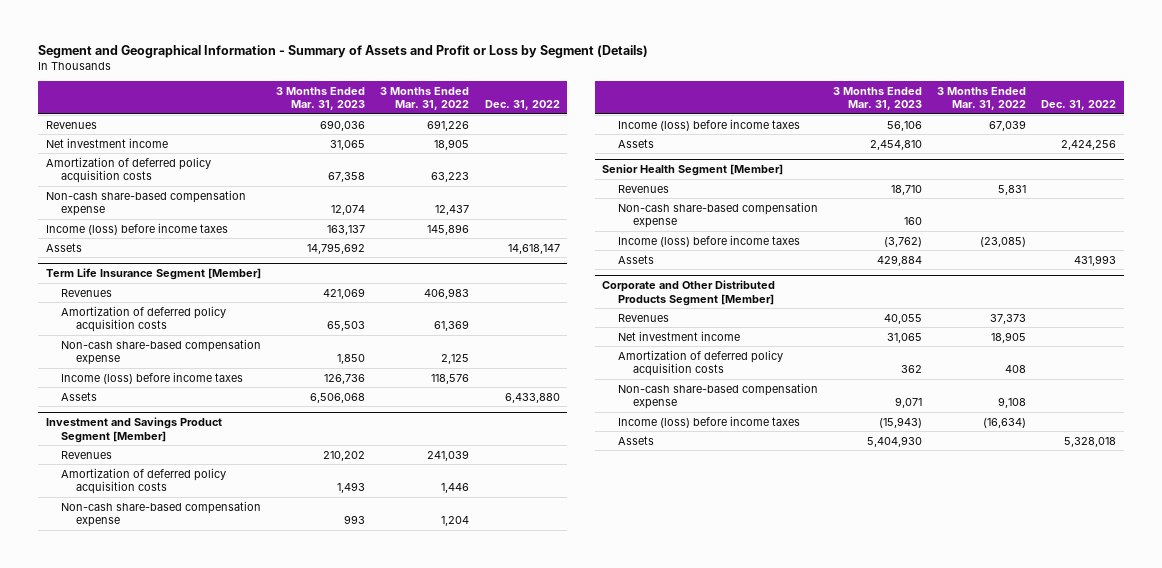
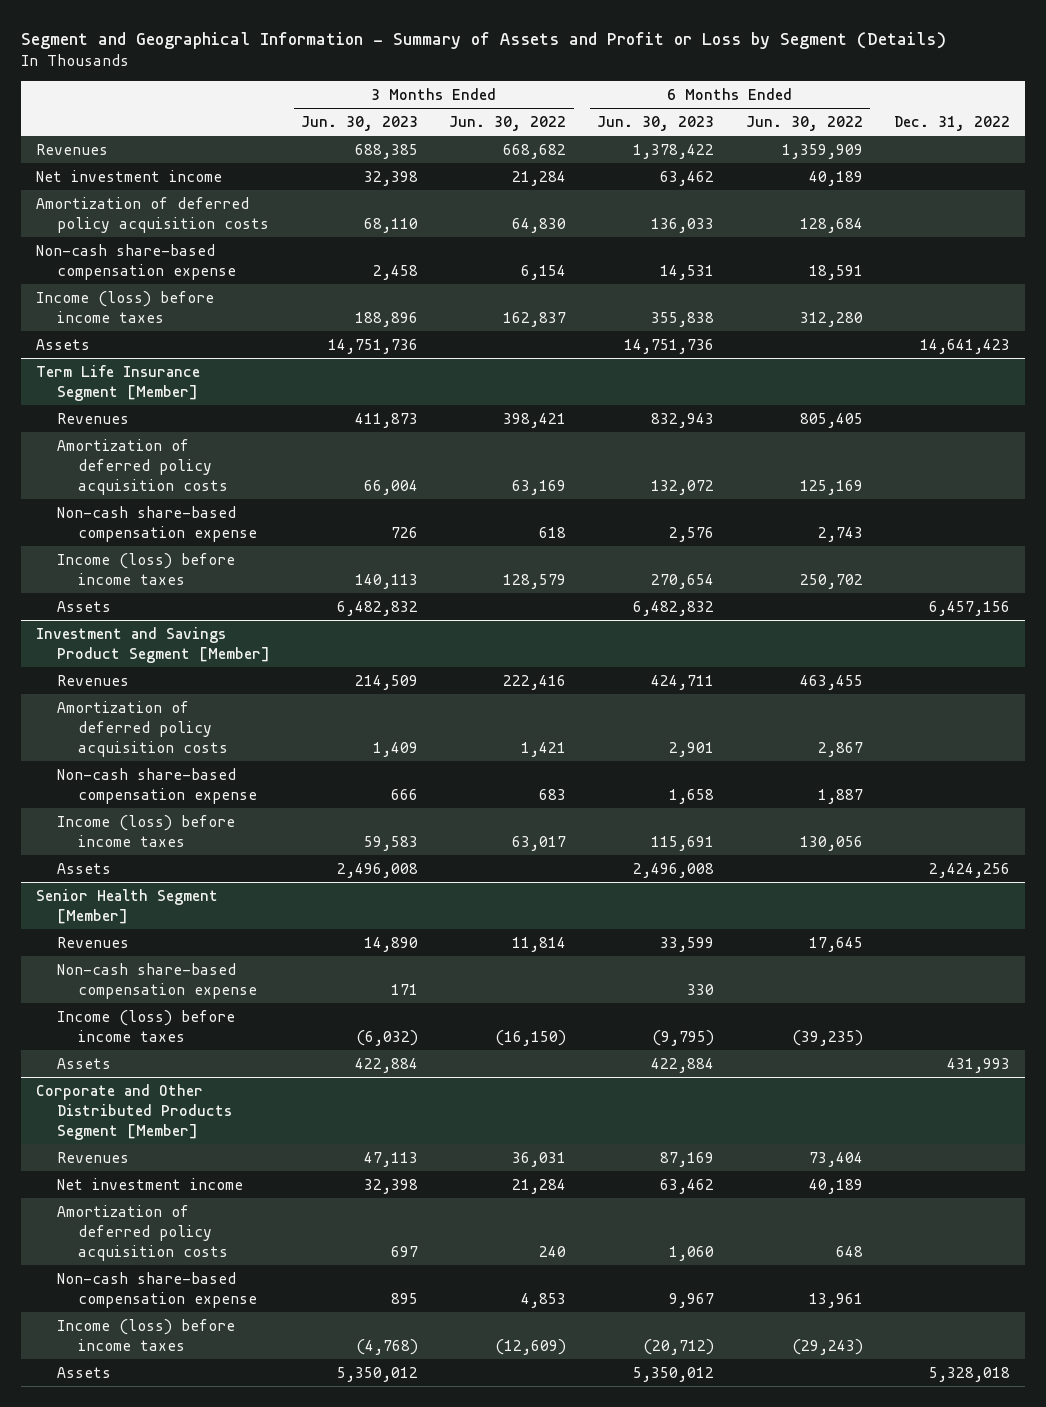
- | 3 Months Ended Mar. 31, 2023 | 3 Months Ended Mar. 31, 2022 | Dec. 31, 2022
+ | 3 Months Ended Jun. 30, 2023 | 3 Months Ended Jun. 30, 2022 | 6 Months Ended Jun. 30, 2023 | 6 Months Ended Jun. 30, 2022 | Dec. 31, 2022
- Assets | 14,795,692 | | 14,618,147
+ Assets | 14,751,736 | | 14,751,736 | | 14,641,423
@ Term Life Insurance Segment [Member]
- Assets | 6,506,068 | | 6,433,880
+ Assets | 6,482,832 | | 6,482,832 | | 6,457,156

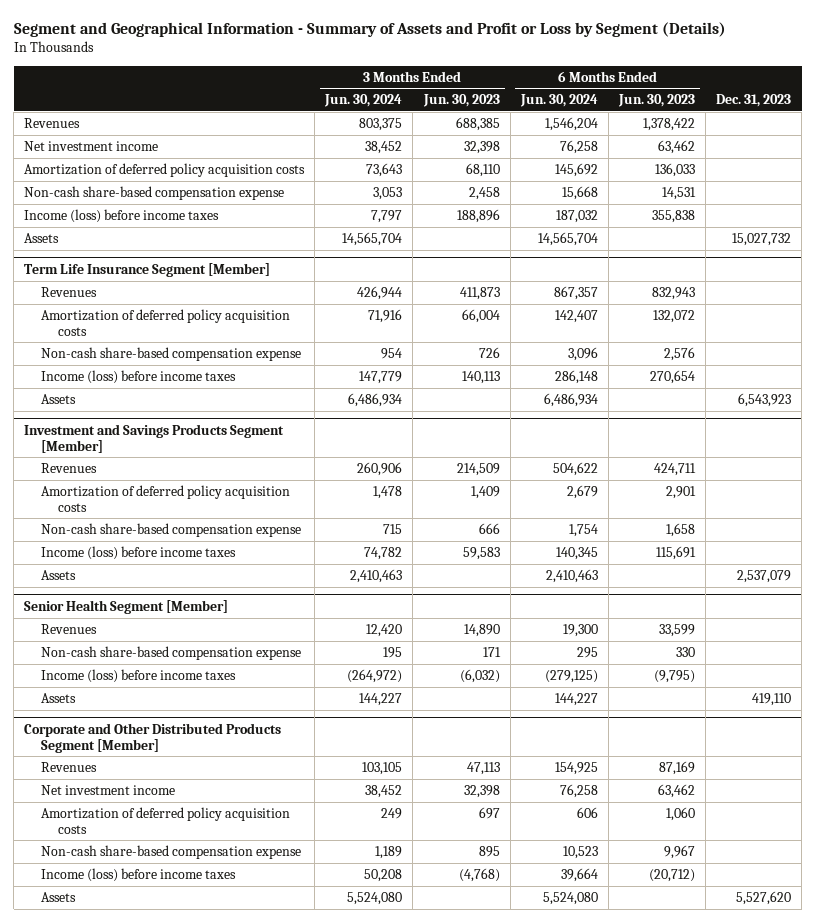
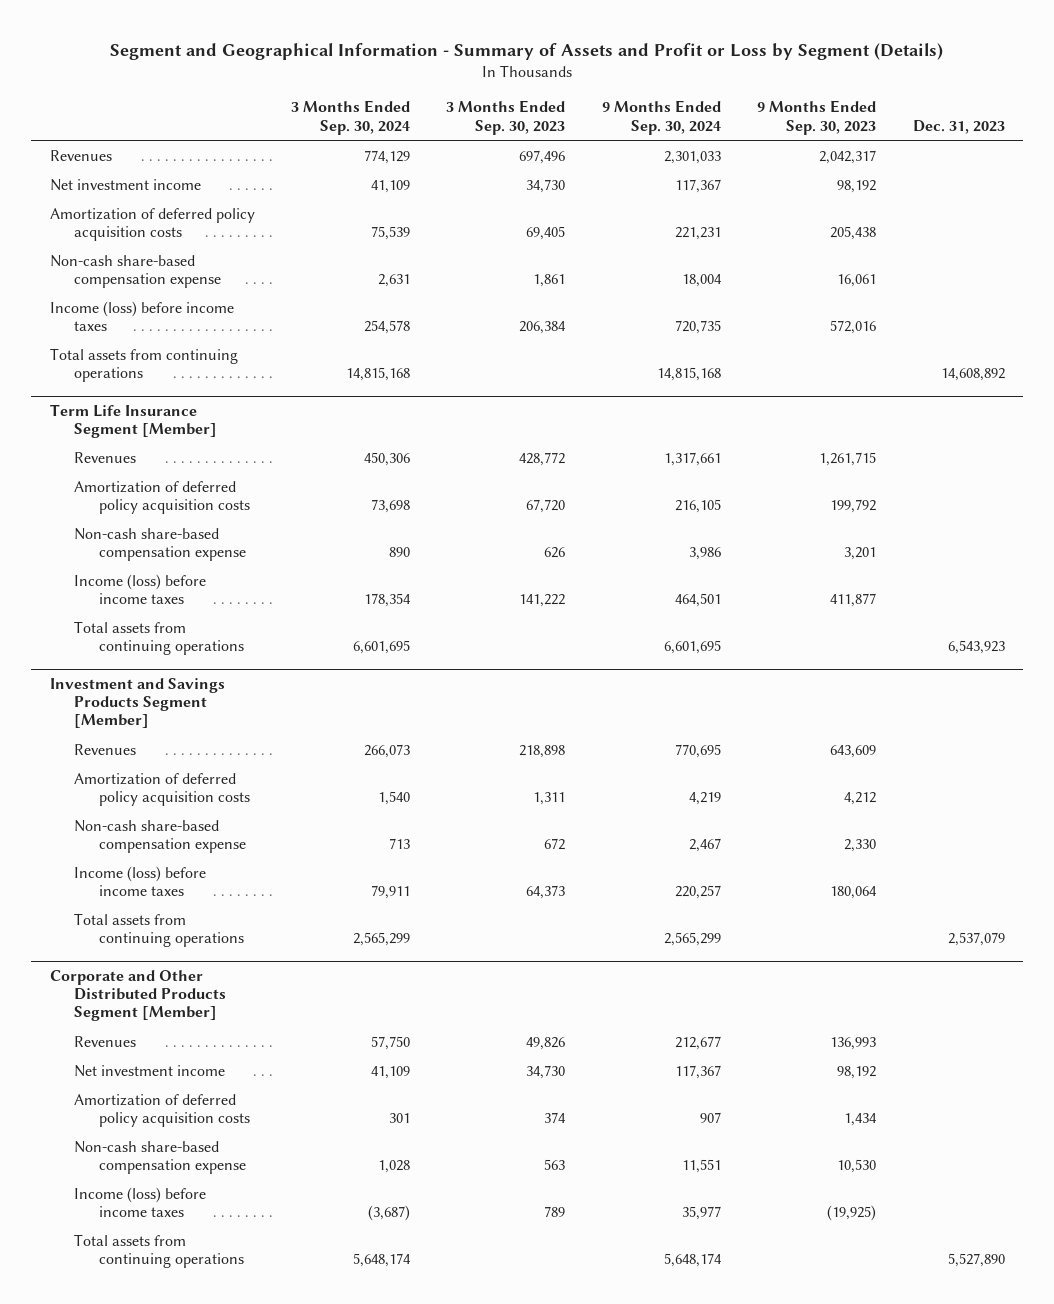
- | 3 Months Ended Jun. 30, 2024 | 3 Months Ended Jun. 30, 2023 | 6 Months Ended Jun. 30, 2024 | 6 Months Ended Jun. 30, 2023 | Dec. 31, 2023
+ | 3 Months Ended Sep. 30, 2024 | 3 Months Ended Sep. 30, 2023 | 9 Months Ended Sep. 30, 2024 | 9 Months Ended Sep. 30, 2023 | Dec. 31, 2023
- Assets | 14,565,704 | | 14,565,704 | | 15,027,732
+ Total assets from continuing operations | 14,815,168 | | 14,815,168 | | 14,608,892
@ Term Life Insurance Segment [Member]
- Assets | 6,486,934 | | 6,486,934 | | 6,543,923
+ Total assets from continuing operations | 6,601,695 | | 6,601,695 | | 6,543,923
@ Investment and Savings Products Segment [Member]
- Assets | 2,410,463 | | 2,410,463 | | 2,537,079
- Senior Health Segment [Member]
- Revenues | 12,420 | 14,890 | 19,300 | 33,599 |
- Non-cash share-based compensation expense | 195 | 171 | 295 | 330 |
- Income (loss) before income taxes | (264,972) | (6,032) | (279,125) | (9,795) |
- Assets | 144,227 | | 144,227 | | 419,110
@ Investment and Savings Products Segment [Member]
+ Total assets from continuing operations | 2,565,299 | | 2,565,299 | | 2,537,079
@ Corporate and Other Distributed Products Segment [Member]
- Assets | 5,524,080 | | 5,524,080 | | 5,527,620
+ Total assets from continuing operations | 5,648,174 | | 5,648,174 | | 5,527,890

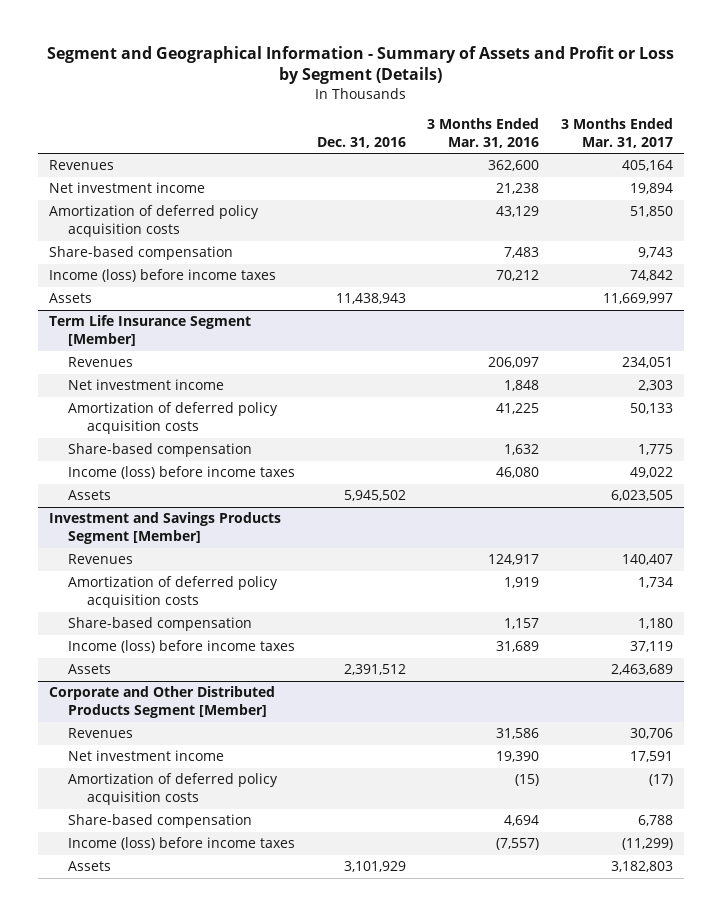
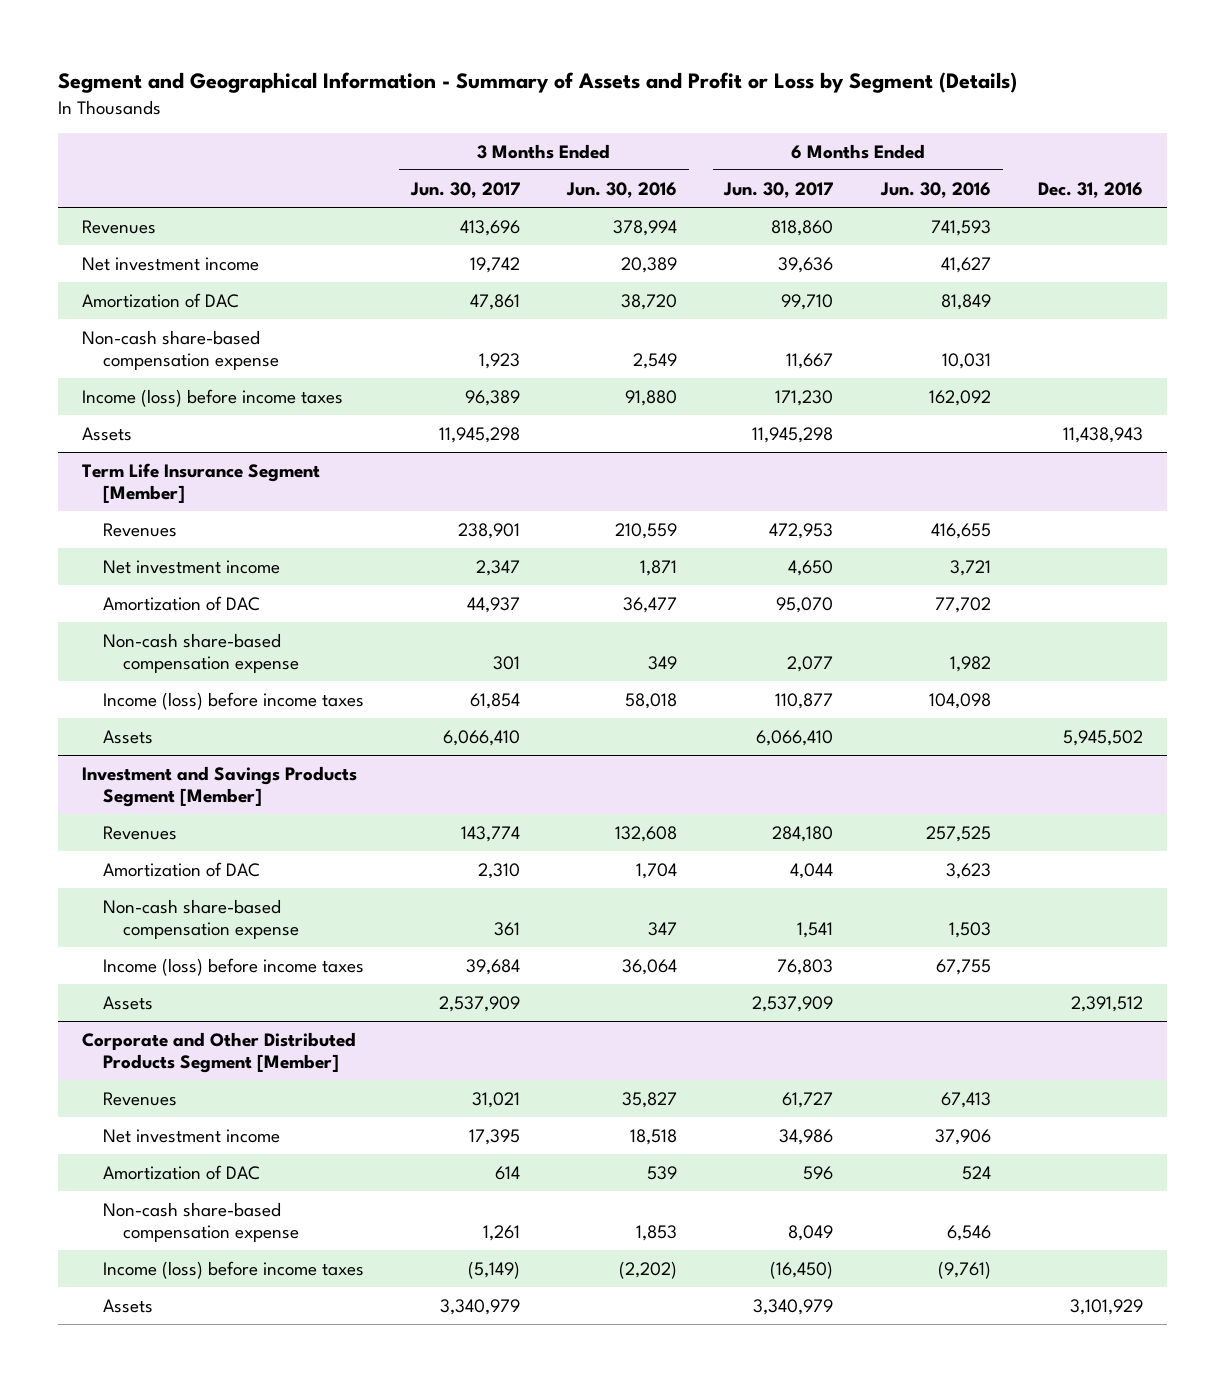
- | Dec. 31, 2016 | 3 Months Ended Mar. 31, 2016 | 3 Months Ended Mar. 31, 2017
+ | 3 Months Ended Jun. 30, 2017 | 3 Months Ended Jun. 30, 2016 | 6 Months Ended Jun. 30, 2017 | 6 Months Ended Jun. 30, 2016 | Dec. 31, 2016
- Amortization of deferred policy acquisition costs | | 43,129 | 51,850
- Share-based compensation | | 7,483 | 9,743
+ Amortization of DAC | 47,861 | 38,720 | 99,710 | 81,849 |
+ Non-cash share-based compensation expense | 1,923 | 2,549 | 11,667 | 10,031 |
@ Term Life Insurance Segment [Member]
- Amortization of deferred policy acquisition costs | | 41,225 | 50,133
- Share-based compensation | | 1,632 | 1,775
+ Amortization of DAC | 44,937 | 36,477 | 95,070 | 77,702 |
+ Non-cash share-based compensation expense | 301 | 349 | 2,077 | 1,982 |
@ Investment and Savings Products Segment [Member]
- Amortization of deferred policy acquisition costs | | 1,919 | 1,734
- Share-based compensation | | 1,157 | 1,180
+ Amortization of DAC | 2,310 | 1,704 | 4,044 | 3,623 |
+ Non-cash share-based compensation expense | 361 | 347 | 1,541 | 1,503 |
@ Corporate and Other Distributed Products Segment [Member]
- Amortization of deferred policy acquisition costs | | (15) | (17)
- Share-based compensation | | 4,694 | 6,788
+ Amortization of DAC | 614 | 539 | 596 | 524 |
+ Non-cash share-based compensation expense | 1,261 | 1,853 | 8,049 | 6,546 |

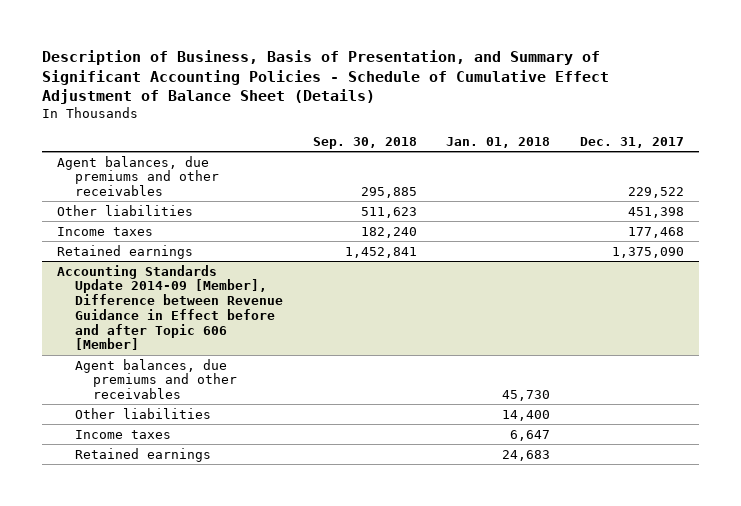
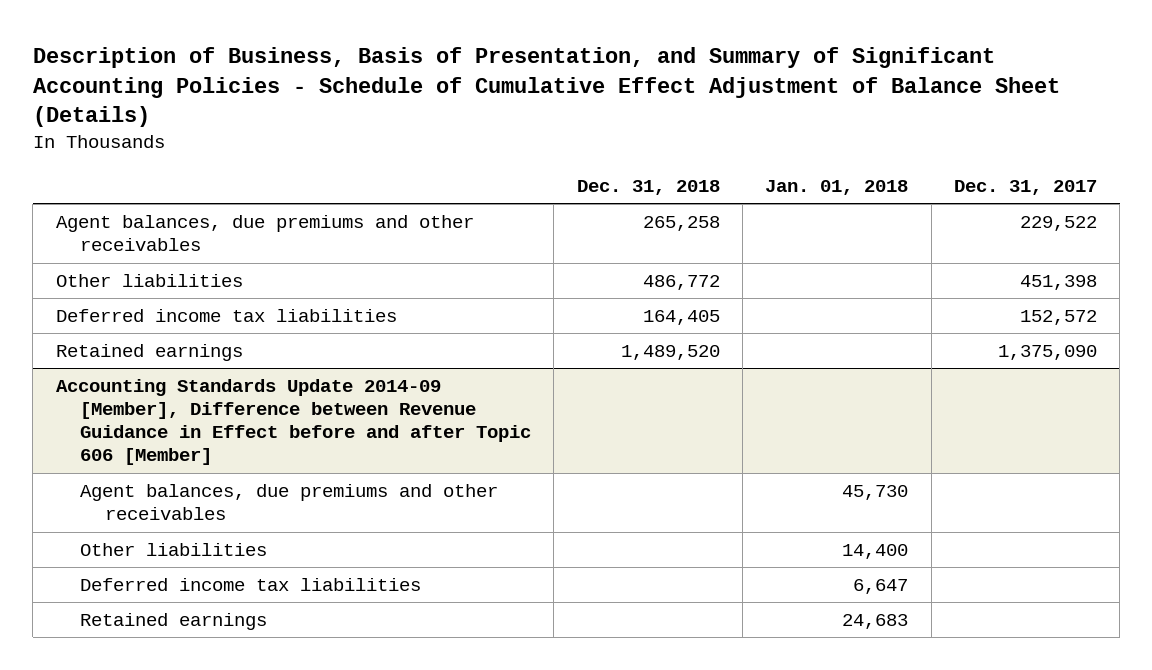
- | Sep. 30, 2018 | Jan. 01, 2018 | Dec. 31, 2017
+ | Dec. 31, 2018 | Jan. 01, 2018 | Dec. 31, 2017
- Income taxes | 182,240 | | 177,468
+ Deferred income tax liabilities | 164,405 | | 152,572
@ Accounting Standards Update 2014-09 [Member], Difference between Revenue Guidance in Effect before and after Topic 606 [Member]
- Income taxes | | 6,647 |
+ Deferred income tax liabilities | | 6,647 |

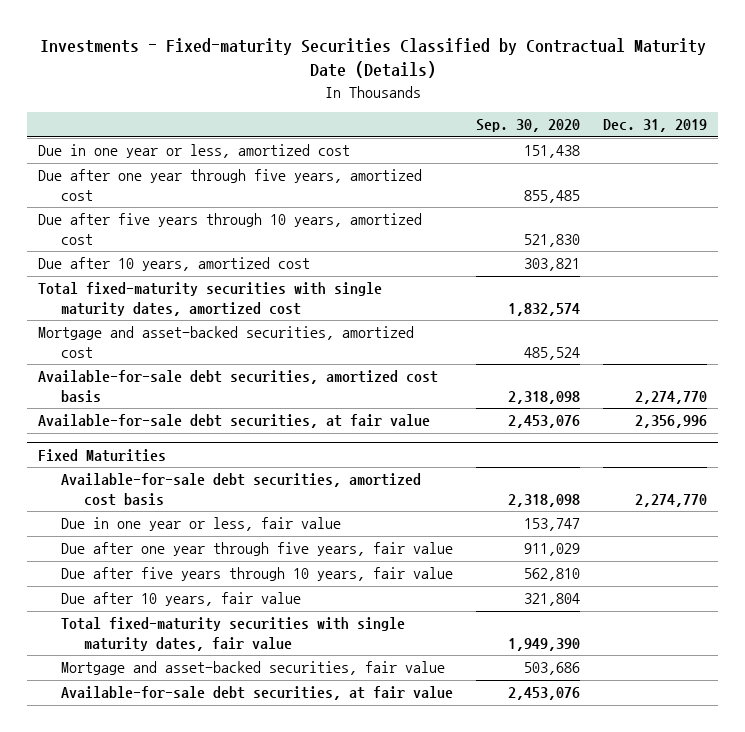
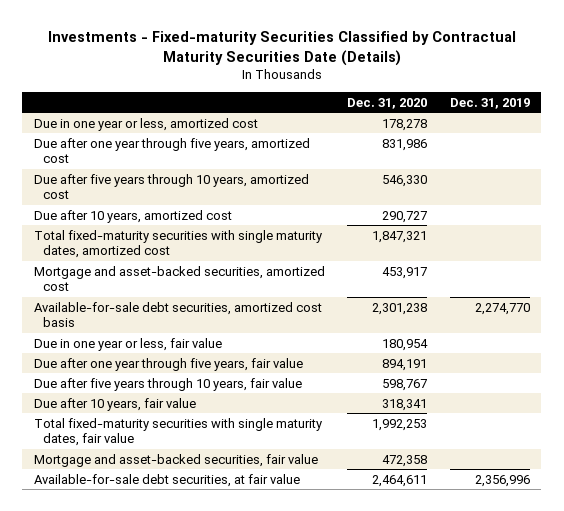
- Investments - Fixed-maturity Securities Classified by Contractual Maturity Date (Details)
+ Investments - Fixed-maturity Securities Classified by Contractual Maturity Securities Date (Details)
- | Sep. 30, 2020 | Dec. 31, 2019
+ | Dec. 31, 2020 | Dec. 31, 2019
+ Due in one year or less, fair value | 180,954 |
+ Due after one year through five years, fair value | 894,191 |
+ Due after five years through 10 years, fair value | 598,767 |
+ Due after 10 years, fair value | 318,341 |
+ Total fixed-maturity securities with single maturity dates, fair value | 1,992,253 |
+ Mortgage and asset-backed securities, fair value | 472,358 |
- Fixed Maturities
- Available-for-sale debt securities, amortized cost basis | 2,318,098 | 2,274,770
- Due in one year or less, fair value | 153,747 |
- Due after one year through five years, fair value | 911,029 |
- Due after five years through 10 years, fair value | 562,810 |
- Due after 10 years, fair value | 321,804 |
- Total fixed-maturity securities with single maturity dates, fair value | 1,949,390 |
- Mortgage and asset-backed securities, fair value | 503,686 |
- Available-for-sale debt securities, at fair value | 2,453,076 |

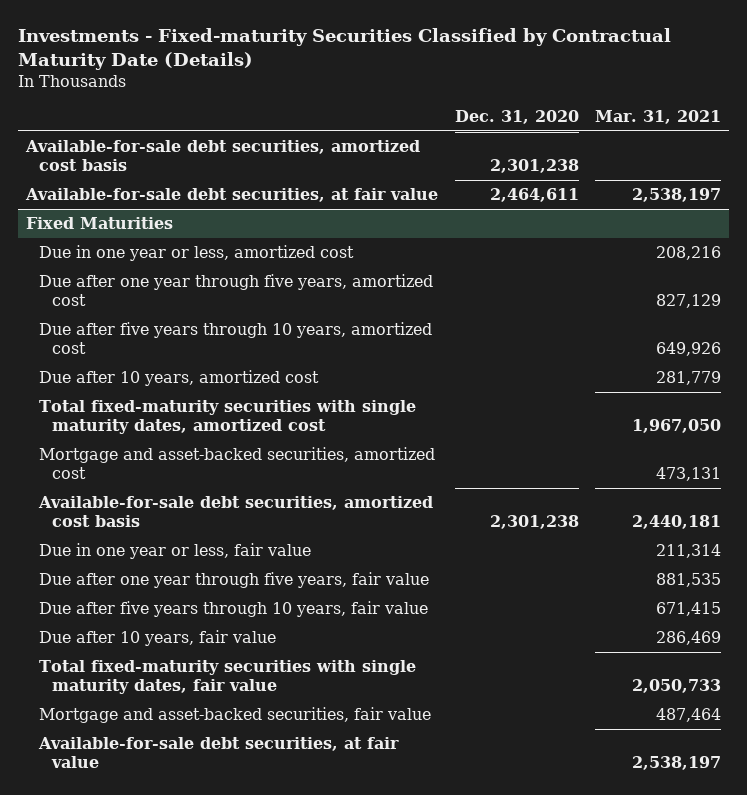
- Investments - Fixed-maturity Securities Classified by Contractual Maturity Securities Date (Details)
+ Investments - Fixed-maturity Securities Classified by Contractual Maturity Date (Details)
- | Dec. 31, 2020 | Dec. 31, 2019
+ | Dec. 31, 2020 | Mar. 31, 2021
- Due in one year or less, amortized cost | 178,278 |
- Due after one year through five years, amortized cost | 831,986 |
- Due after five years through 10 years, amortized cost | 546,330 |
- Due after 10 years, amortized cost | 290,727 |
- Total fixed-maturity securities with single maturity dates, amortized cost | 1,847,321 |
- Mortgage and asset-backed securities, amortized cost | 453,917 |
- Due in one year or less, fair value | 180,954 |
- Due after one year through five years, fair value | 894,191 |
- Due after five years through 10 years, fair value | 598,767 |
- Due after 10 years, fair value | 318,341 |
- Total fixed-maturity securities with single maturity dates, fair value | 1,992,253 |
- Mortgage and asset-backed securities, fair value | 472,358 |
+ Fixed Maturities
+ Due in one year or less, amortized cost | | 208,216
+ Due after one year through five years, amortized cost | | 827,129
+ Due after five years through 10 years, amortized cost | | 649,926
+ Due after 10 years, amortized cost | | 281,779
+ Total fixed-maturity securities with single maturity dates, amortized cost | | 1,967,050
+ Mortgage and asset-backed securities, amortized cost | | 473,131
+ Available-for-sale debt securities, amortized cost basis | 2,301,238 | 2,440,181
+ Due in one year or less, fair value | | 211,314
+ Due after one year through five years, fair value | | 881,535
+ Due after five years through 10 years, fair value | | 671,415
+ Due after 10 years, fair value | | 286,469
+ Total fixed-maturity securities with single maturity dates, fair value | | 2,050,733
+ Mortgage and asset-backed securities, fair value | | 487,464
+ Available-for-sale debt securities, at fair value | | 2,538,197

